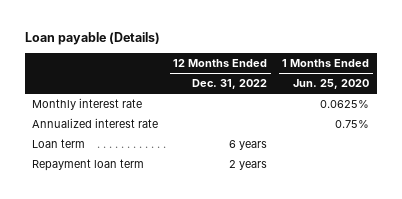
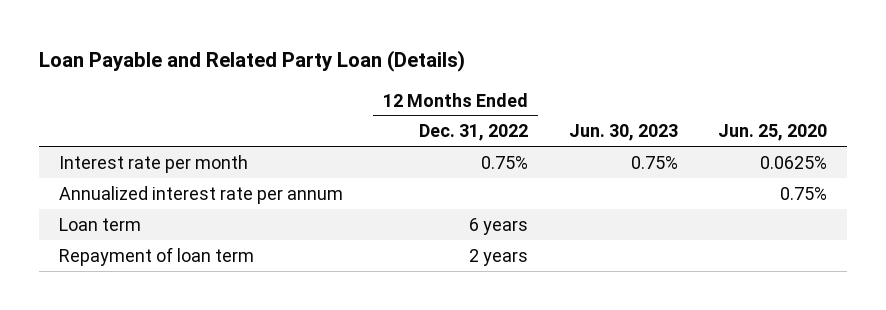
- Loan payable (Details)
+ Loan Payable and Related Party Loan (Details)
- | 12 Months Ended Dec. 31, 2022 | 1 Months Ended Jun. 25, 2020
+ | 12 Months Ended Dec. 31, 2022 | Jun. 30, 2023 | Jun. 25, 2020
- Monthly interest rate | | 0.0625%
- Annualized interest rate | | 0.75%
+ Interest rate per month | 0.75% | 0.75% | 0.0625%
+ Annualized interest rate per annum | | | 0.75%
- Repayment loan term | 2 years |
+ Repayment of loan term | 2 years | |

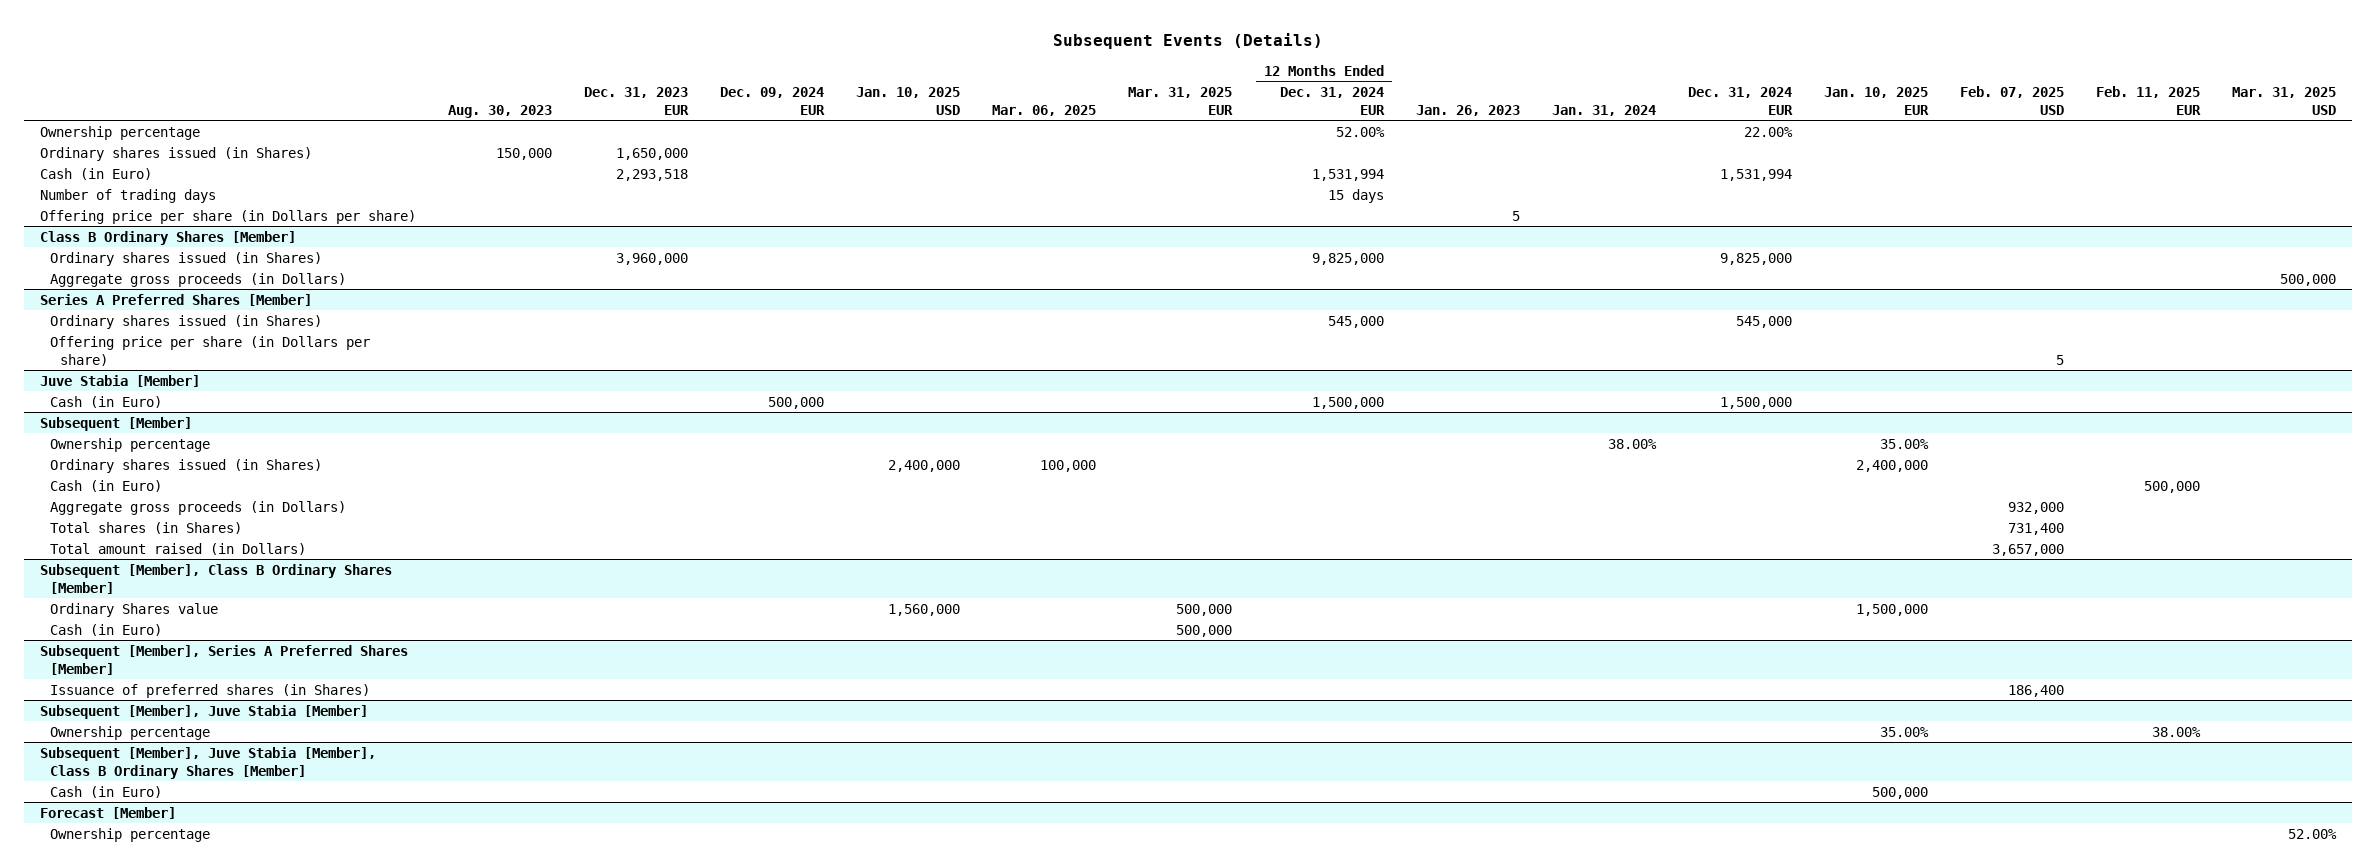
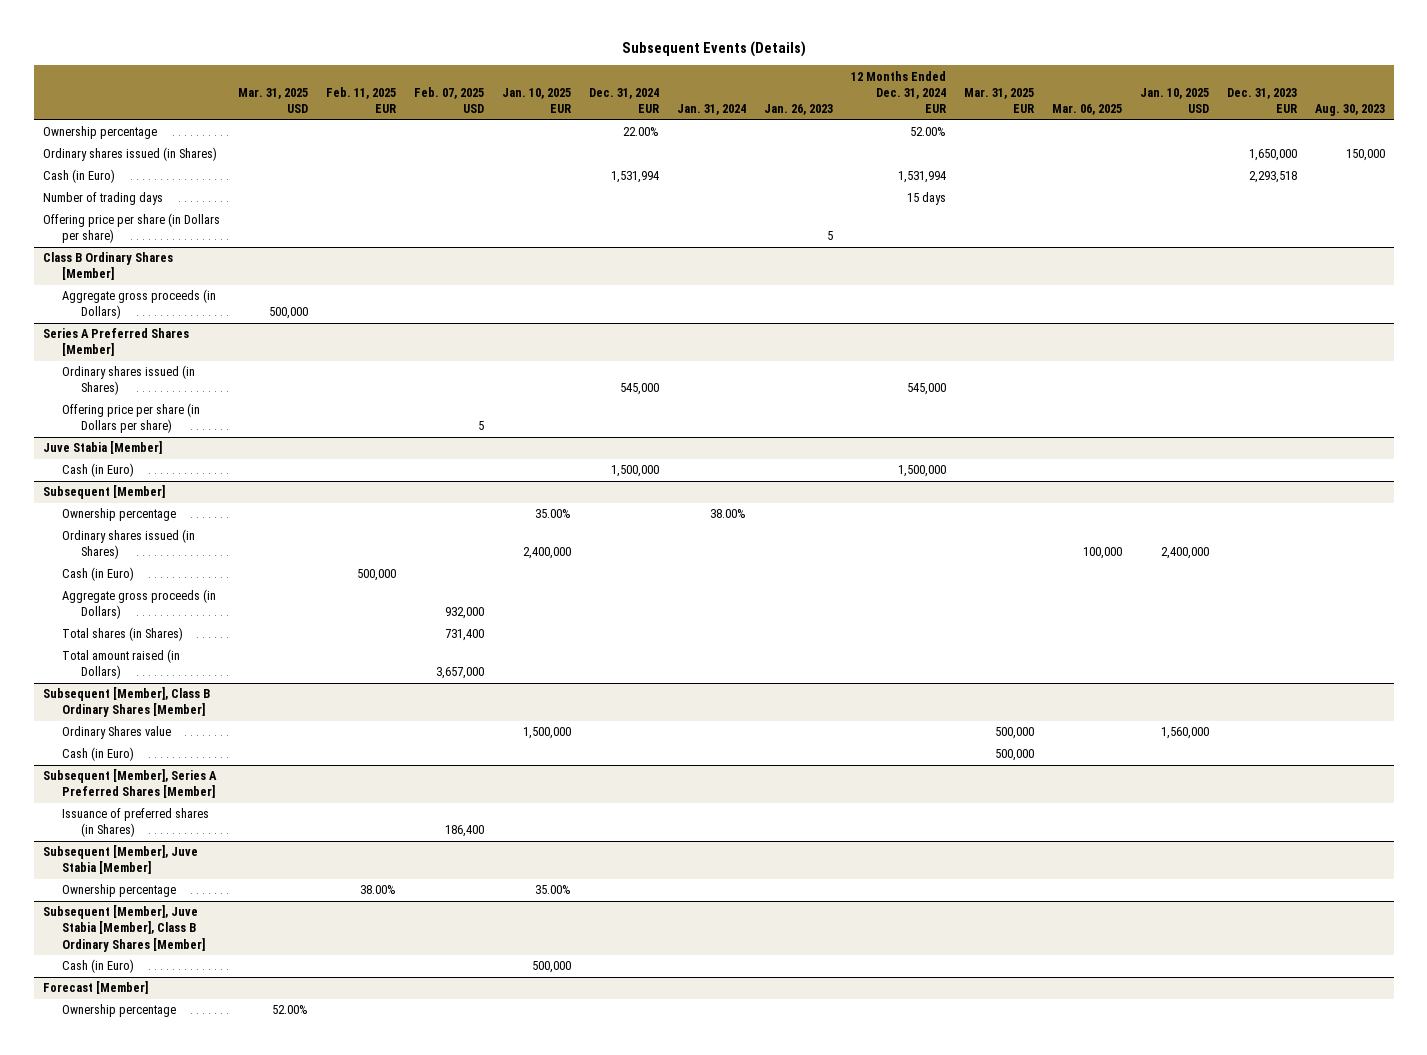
- | Aug. 30, 2023 | Dec. 31, 2023 EUR | Dec. 09, 2024 EUR | Jan. 10, 2025 USD | Mar. 06, 2025 | Mar. 31, 2025 EUR | 12 Months Ended Dec. 31, 2024 EUR | Jan. 26, 2023 | Jan. 31, 2024 | Dec. 31, 2024 EUR | Jan. 10, 2025 EUR | Feb. 07, 2025 USD | Feb. 11, 2025 EUR | Mar. 31, 2025 USD
+ | Mar. 31, 2025 USD | Feb. 11, 2025 EUR | Feb. 07, 2025 USD | Jan. 10, 2025 EUR | Dec. 31, 2024 EUR | Jan. 31, 2024 | Jan. 26, 2023 | 12 Months Ended Dec. 31, 2024 EUR | Mar. 31, 2025 EUR | Mar. 06, 2025 | Jan. 10, 2025 USD | Dec. 31, 2023 EUR | Aug. 30, 2023
@ Class B Ordinary Shares [Member]
- Ordinary shares issued (in Shares) | | 3,960,000 | | | | | 9,825,000 | | | 9,825,000 | | | |

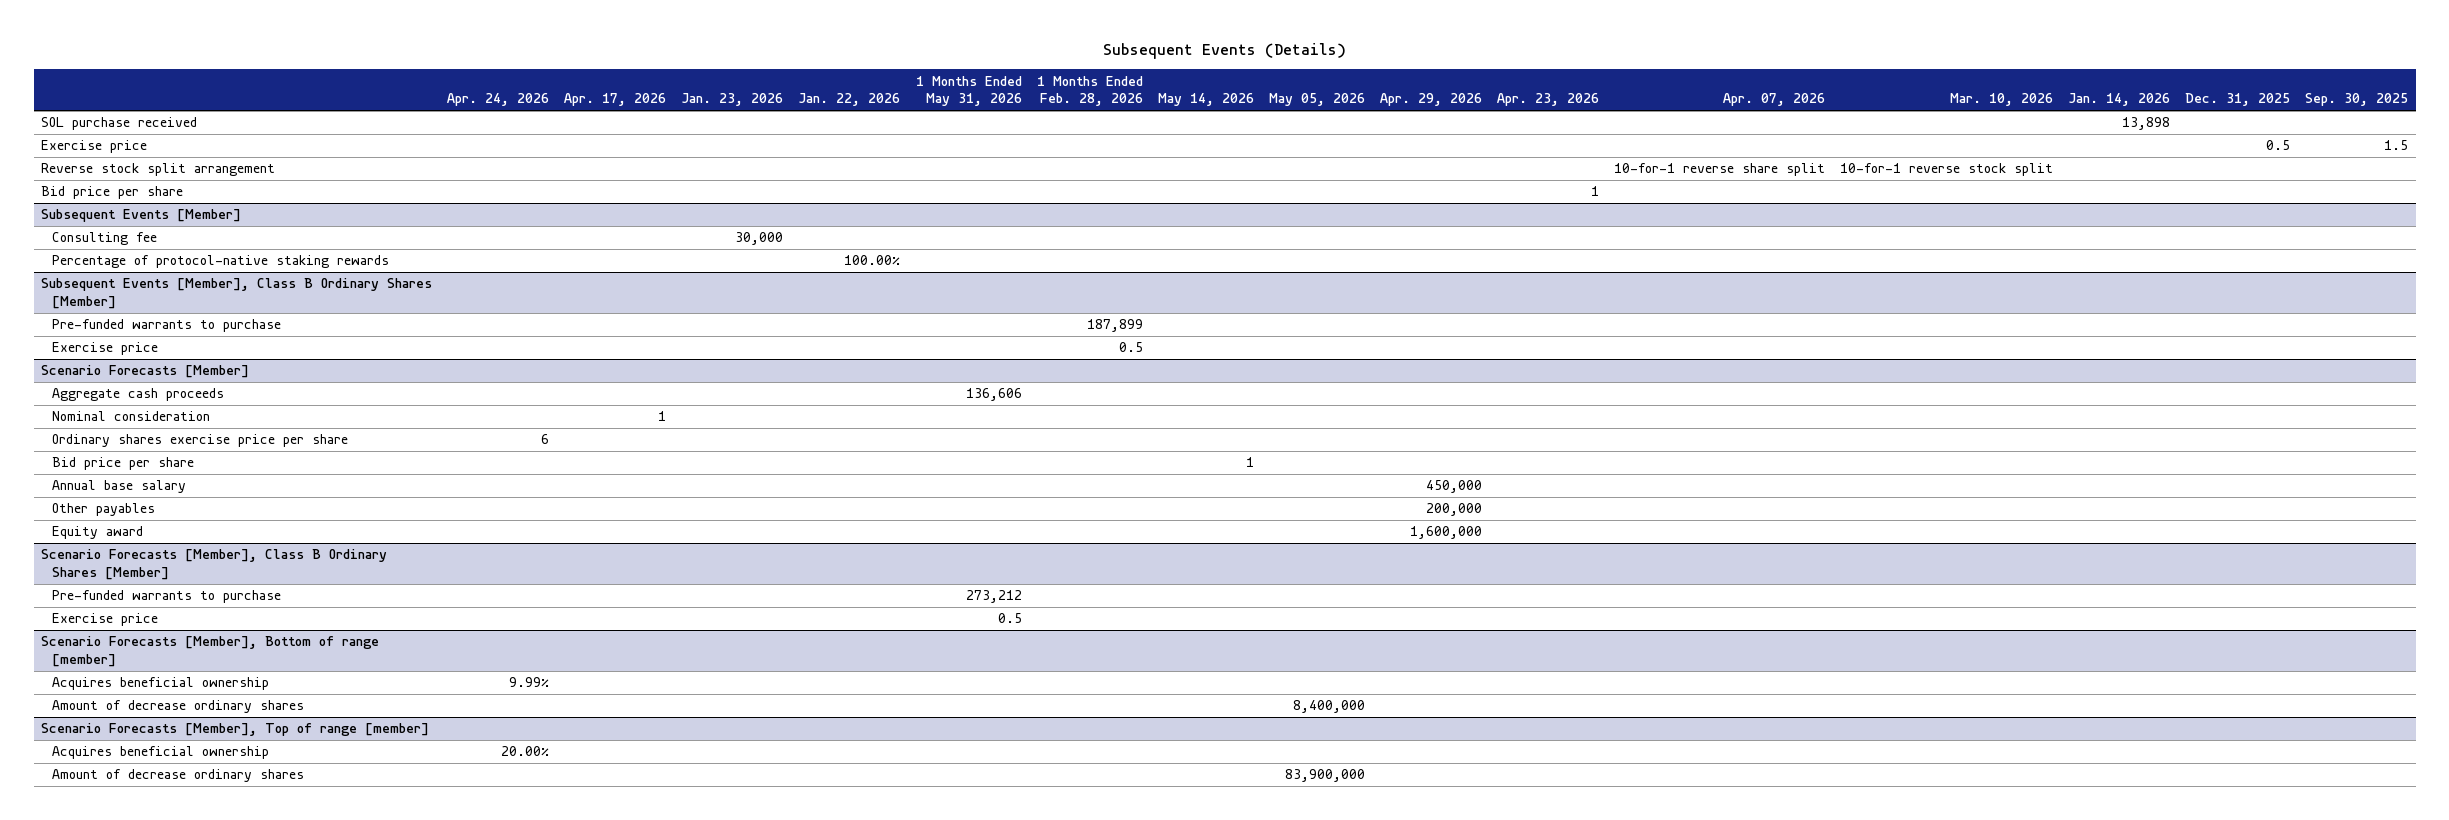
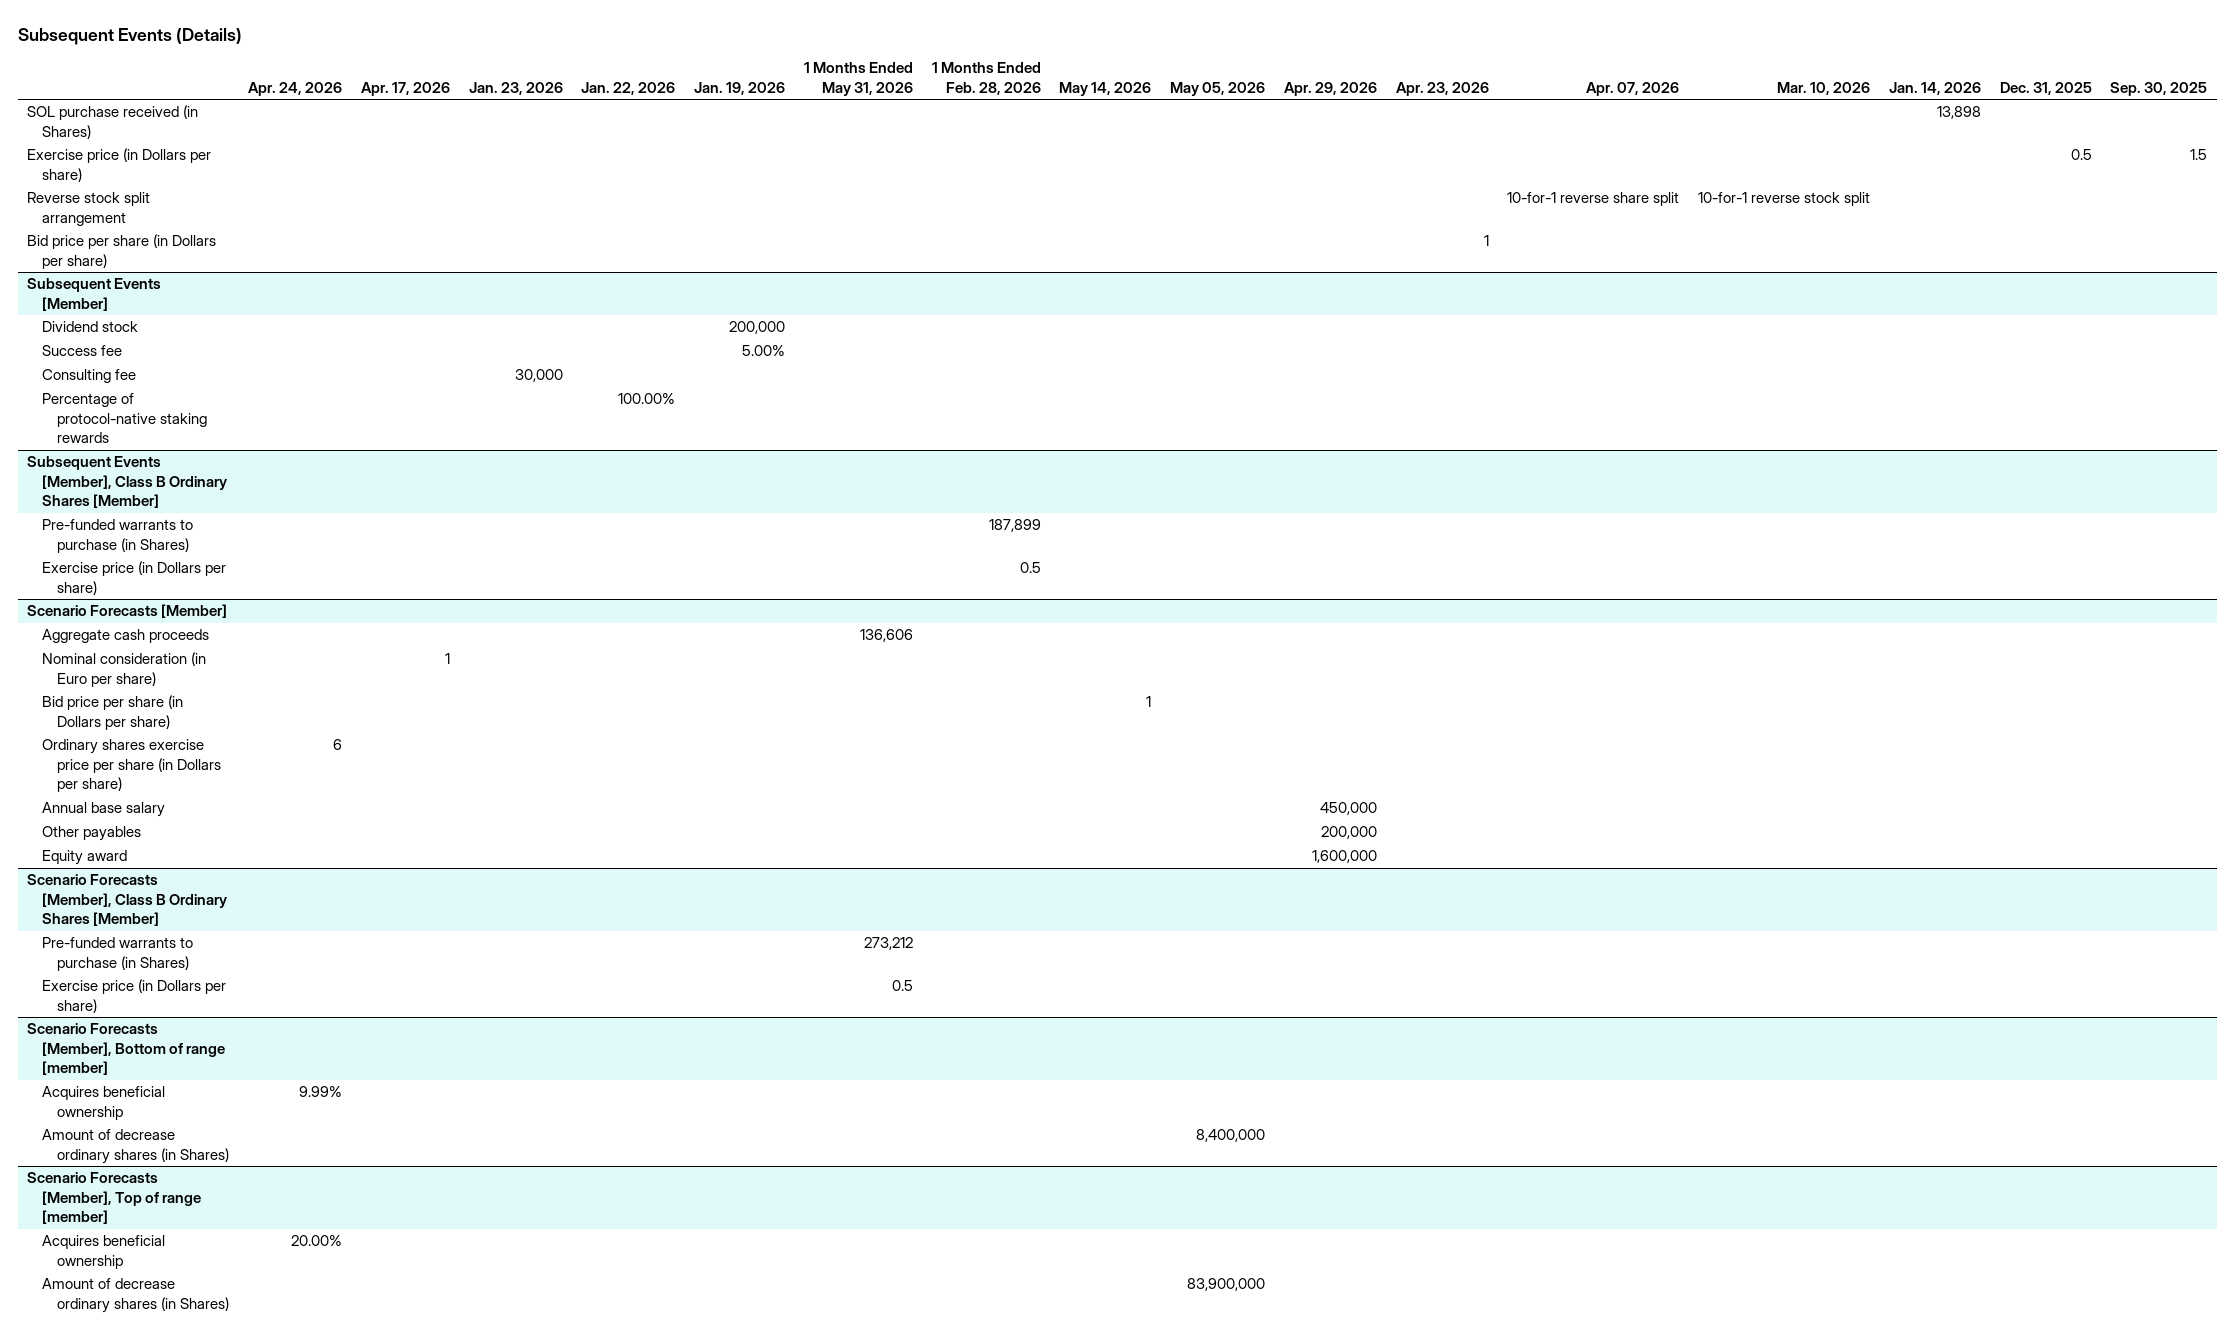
- | Apr. 24, 2026 | Apr. 17, 2026 | Jan. 23, 2026 | Jan. 22, 2026 | 1 Months Ended May 31, 2026 | 1 Months Ended Feb. 28, 2026 | May 14, 2026 | May 05, 2026 | Apr. 29, 2026 | Apr. 23, 2026 | Apr. 07, 2026 | Mar. 10, 2026 | Jan. 14, 2026 | Dec. 31, 2025 | Sep. 30, 2025
+ | Apr. 24, 2026 | Apr. 17, 2026 | Jan. 23, 2026 | Jan. 22, 2026 | Jan. 19, 2026 | 1 Months Ended May 31, 2026 | 1 Months Ended Feb. 28, 2026 | May 14, 2026 | May 05, 2026 | Apr. 29, 2026 | Apr. 23, 2026 | Apr. 07, 2026 | Mar. 10, 2026 | Jan. 14, 2026 | Dec. 31, 2025 | Sep. 30, 2025
- SOL purchase received | | | | | | | | | | | | | 13,898 | |
- Exercise price | | | | | | | | | | | | | | 0.5 | 1.5
+ SOL purchase received (in Shares) | | | | | | | | | | | | | | 13,898 | |
+ Exercise price (in Dollars per share) | | | | | | | | | | | | | | | 0.5 | 1.5
- Bid price per share | | | | | | | | | | 1 | | | | |
+ Bid price per share (in Dollars per share) | | | | | | | | | | | 1 | | | | |
@ Subsequent Events [Member]
+ Dividend stock | | | | | 200,000 | | | | | | | | | | |
+ Success fee | | | | | 5.00% | | | | | | | | | | |
@ Subsequent Events [Member], Class B Ordinary Shares [Member]
- Pre-funded warrants to purchase | | | | | | 187,899 | | | | | | | | |
- Exercise price | | | | | | 0.5 | | | | | | | | |
+ Pre-funded warrants to purchase (in Shares) | | | | | | | 187,899 | | | | | | | | |
+ Exercise price (in Dollars per share) | | | | | | | 0.5 | | | | | | | | |
@ Scenario Forecasts [Member]
- Nominal consideration | | 1 | | | | | | | | | | | | |
- Ordinary shares exercise price per share | 6 | | | | | | | | | | | | | |
- Bid price per share | | | | | | | 1 | | | | | | | |
+ Nominal consideration (in Euro per share) | | 1 | | | | | | | | | | | | | |
+ Bid price per share (in Dollars per share) | | | | | | | | 1 | | | | | | | |
+ Ordinary shares exercise price per share (in Dollars per share) | 6 | | | | | | | | | | | | | | |
@ Scenario Forecasts [Member], Class B Ordinary Shares [Member]
- Pre-funded warrants to purchase | | | | | 273,212 | | | | | | | | | |
- Exercise price | | | | | 0.5 | | | | | | | | | |
+ Pre-funded warrants to purchase (in Shares) | | | | | | 273,212 | | | | | | | | | |
+ Exercise price (in Dollars per share) | | | | | | 0.5 | | | | | | | | | |
@ Scenario Forecasts [Member], Bottom of range [member]
- Amount of decrease ordinary shares | | | | | | | | 8,400,000 | | | | | | |
+ Amount of decrease ordinary shares (in Shares) | | | | | | | | | 8,400,000 | | | | | | |
@ Scenario Forecasts [Member], Top of range [member]
- Amount of decrease ordinary shares | | | | | | | | 83,900,000 | | | | | | |
+ Amount of decrease ordinary shares (in Shares) | | | | | | | | | 83,900,000 | | | | | | |

